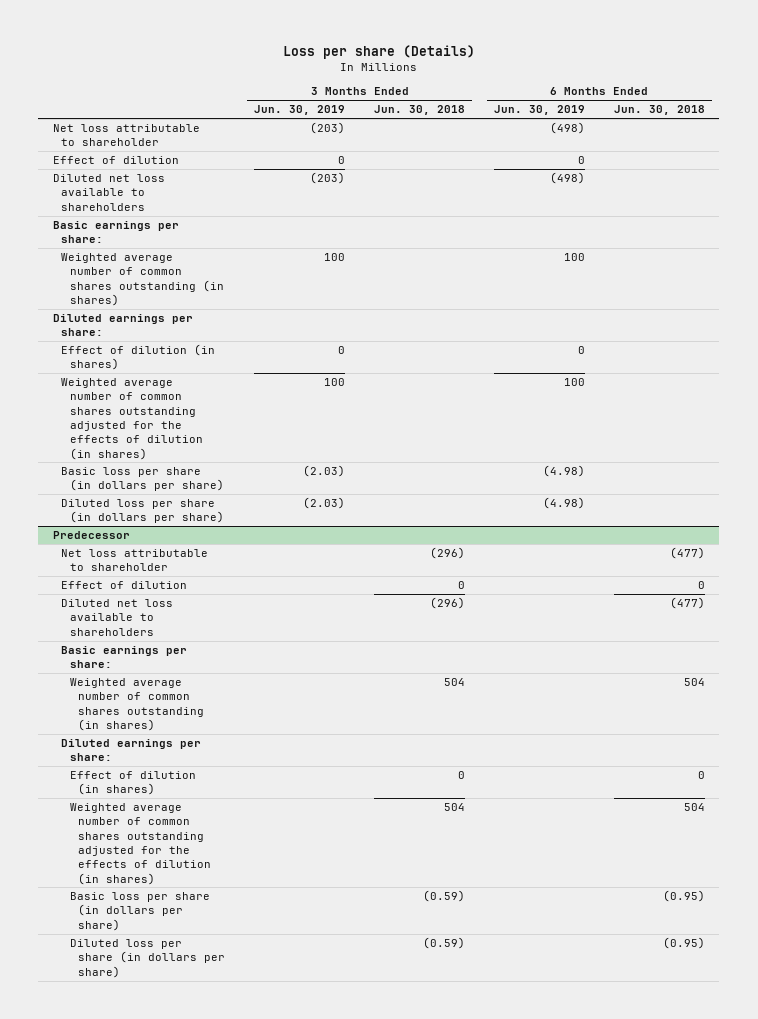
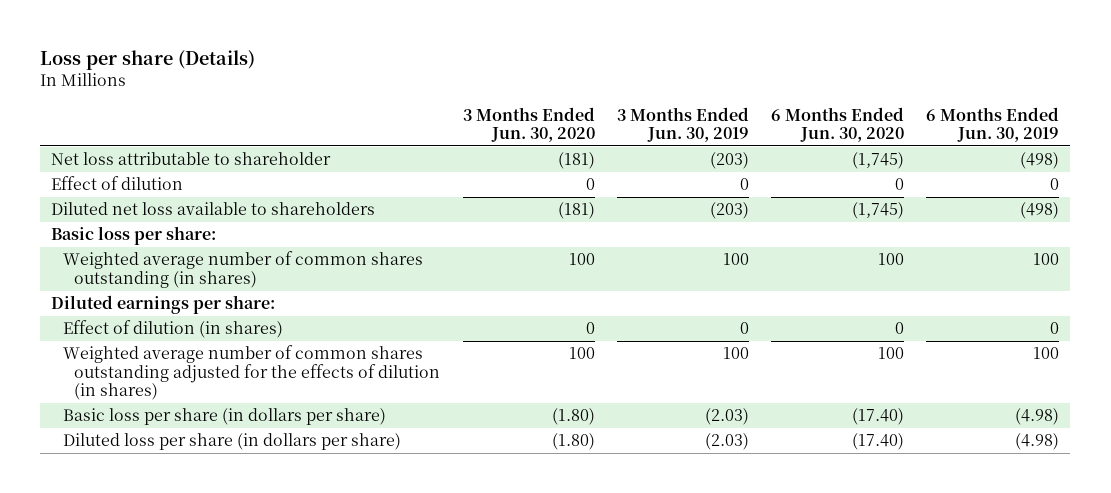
- | 3 Months Ended Jun. 30, 2019 | 3 Months Ended Jun. 30, 2018 | 6 Months Ended Jun. 30, 2019 | 6 Months Ended Jun. 30, 2018
+ | 3 Months Ended Jun. 30, 2020 | 3 Months Ended Jun. 30, 2019 | 6 Months Ended Jun. 30, 2020 | 6 Months Ended Jun. 30, 2019
- Basic earnings per share:
+ Basic loss per share:
- Predecessor
- Net loss attributable to shareholder | | (296) | | (477)
- Effect of dilution | | 0 | | 0
- Diluted net loss available to shareholders | | (296) | | (477)
- Basic earnings per share:
- Weighted average number of common shares outstanding (in shares) | | 504 | | 504
- Diluted earnings per share:
- Effect of dilution (in shares) | | 0 | | 0
- Weighted average number of common shares outstanding adjusted for the effects of dilution (in shares) | | 504 | | 504
- Basic loss per share (in dollars per share) | | (0.59) | | (0.95)
- Diluted loss per share (in dollars per share) | | (0.59) | | (0.95)

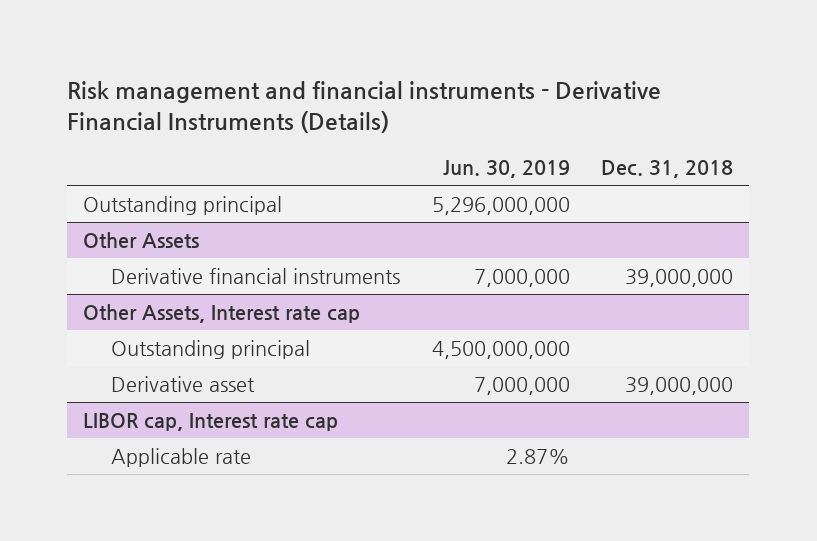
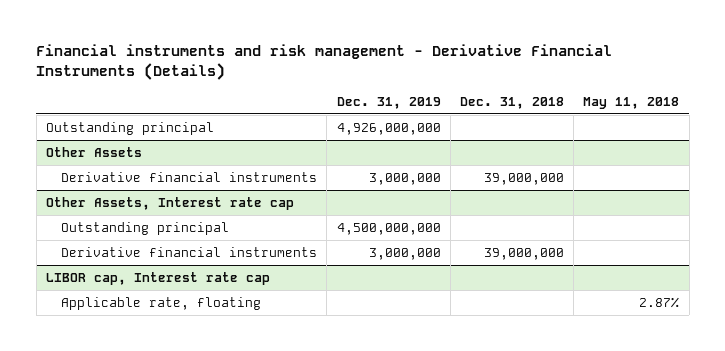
- Risk management and financial instruments - Derivative Financial Instruments (Details)
+ Financial instruments and risk management - Derivative Financial Instruments (Details)
- | Jun. 30, 2019 | Dec. 31, 2018
+ | Dec. 31, 2019 | Dec. 31, 2018 | May 11, 2018
@ Other Assets, Interest rate cap
- Derivative asset | 7,000,000 | 39,000,000
+ Derivative financial instruments | 3,000,000 | 39,000,000 |
@ LIBOR cap, Interest rate cap
- Applicable rate | 2.87% |
+ Applicable rate, floating | | | 2.87%

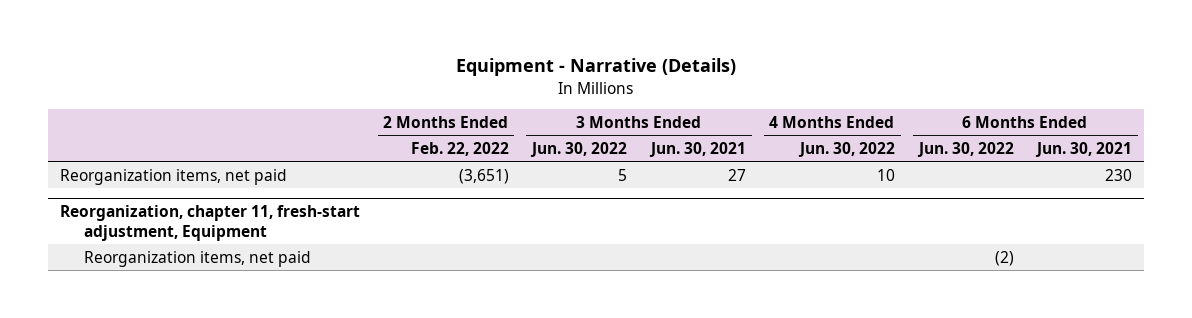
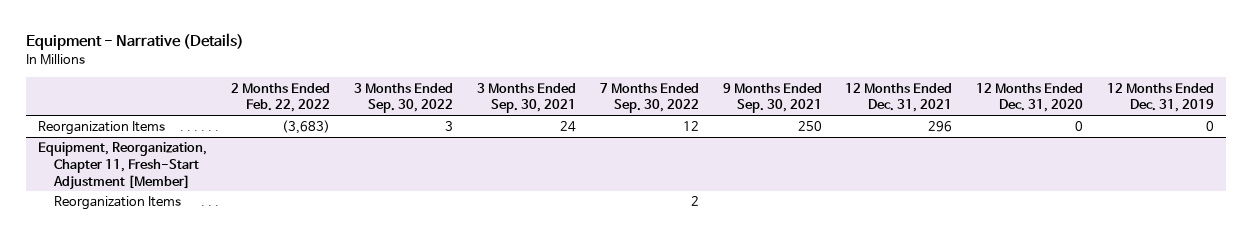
- | 2 Months Ended Feb. 22, 2022 | 3 Months Ended Jun. 30, 2022 | 3 Months Ended Jun. 30, 2021 | 4 Months Ended Jun. 30, 2022 | 6 Months Ended Jun. 30, 2022 | 6 Months Ended Jun. 30, 2021
+ | 2 Months Ended Feb. 22, 2022 | 3 Months Ended Sep. 30, 2022 | 3 Months Ended Sep. 30, 2021 | 7 Months Ended Sep. 30, 2022 | 9 Months Ended Sep. 30, 2021 | 12 Months Ended Dec. 31, 2021 | 12 Months Ended Dec. 31, 2020 | 12 Months Ended Dec. 31, 2019
- Reorganization items, net paid | (3,651) | 5 | 27 | 10 | | 230
- Reorganization, chapter 11, fresh-start adjustment, Equipment
- Reorganization items, net paid | | | | | (2) |
+ Reorganization Items | (3,683) | 3 | 24 | 12 | 250 | 296 | 0 | 0
+ Equipment, Reorganization, Chapter 11, Fresh-Start Adjustment [Member]
+ Reorganization Items | | | | 2 | | | |

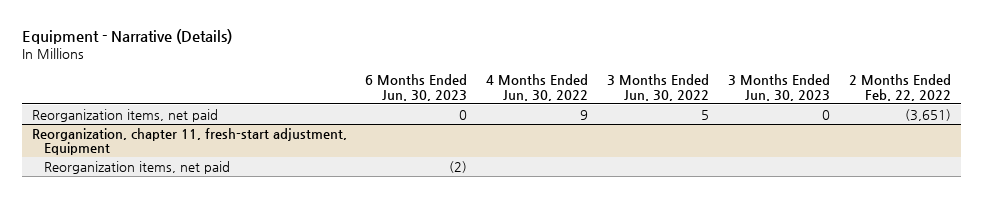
- | 2 Months Ended Feb. 22, 2022 | 3 Months Ended Sep. 30, 2022 | 3 Months Ended Sep. 30, 2021 | 7 Months Ended Sep. 30, 2022 | 9 Months Ended Sep. 30, 2021 | 12 Months Ended Dec. 31, 2021 | 12 Months Ended Dec. 31, 2020 | 12 Months Ended Dec. 31, 2019
+ | 6 Months Ended Jun. 30, 2023 | 4 Months Ended Jun. 30, 2022 | 3 Months Ended Jun. 30, 2022 | 3 Months Ended Jun. 30, 2023 | 2 Months Ended Feb. 22, 2022
- Reorganization Items | (3,683) | 3 | 24 | 12 | 250 | 296 | 0 | 0
- Equipment, Reorganization, Chapter 11, Fresh-Start Adjustment [Member]
- Reorganization Items | | | | 2 | | | |
+ Reorganization items, net paid | 0 | 9 | 5 | 0 | (3,651)
+ Reorganization, chapter 11, fresh-start adjustment, Equipment
+ Reorganization items, net paid | (2) | | | |

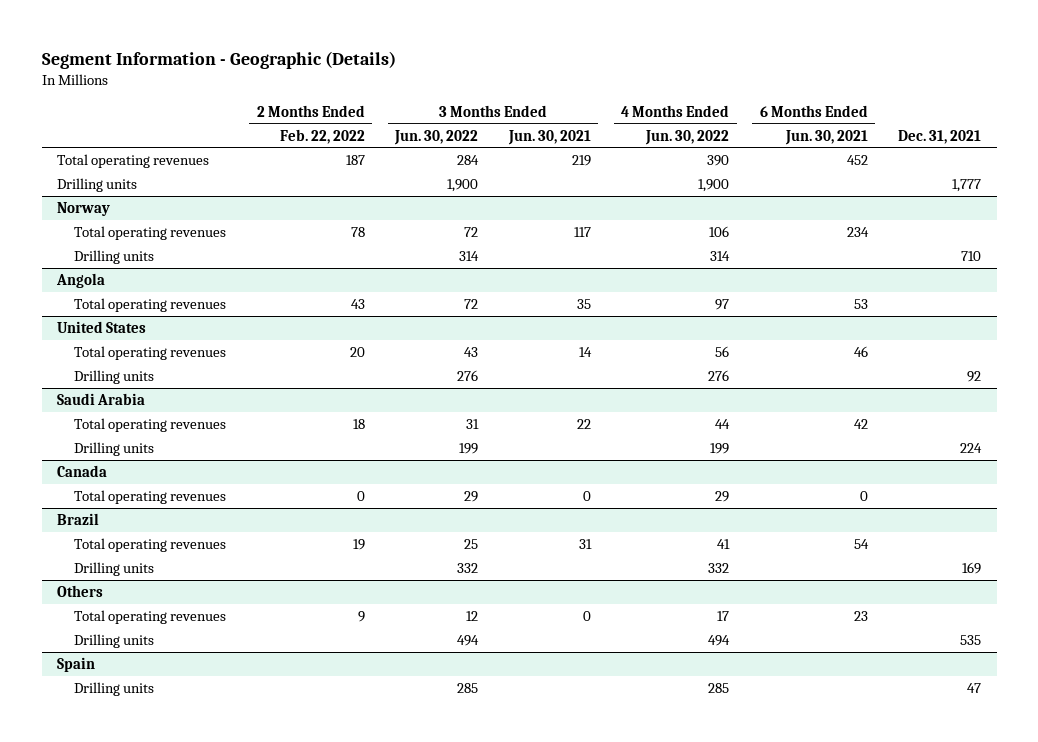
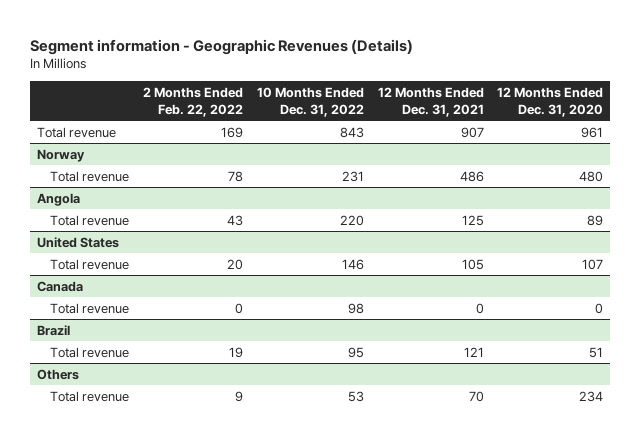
- Segment Information - Geographic (Details)
+ Segment information - Geographic Revenues (Details)
- | 2 Months Ended Feb. 22, 2022 | 3 Months Ended Jun. 30, 2022 | 3 Months Ended Jun. 30, 2021 | 4 Months Ended Jun. 30, 2022 | 6 Months Ended Jun. 30, 2021 | Dec. 31, 2021
+ | 2 Months Ended Feb. 22, 2022 | 10 Months Ended Dec. 31, 2022 | 12 Months Ended Dec. 31, 2021 | 12 Months Ended Dec. 31, 2020
- Total operating revenues | 187 | 284 | 219 | 390 | 452 |
- Drilling units | | 1,900 | | 1,900 | | 1,777
+ Total revenue | 169 | 843 | 907 | 961
@ Norway
- Total operating revenues | 78 | 72 | 117 | 106 | 234 |
- Drilling units | | 314 | | 314 | | 710
+ Total revenue | 78 | 231 | 486 | 480
@ Angola
- Total operating revenues | 43 | 72 | 35 | 97 | 53 |
+ Total revenue | 43 | 220 | 125 | 89
@ United States
- Total operating revenues | 20 | 43 | 14 | 56 | 46 |
- Drilling units | | 276 | | 276 | | 92
- Saudi Arabia
- Total operating revenues | 18 | 31 | 22 | 44 | 42 |
- Drilling units | | 199 | | 199 | | 224
@ United States
+ Total revenue | 20 | 146 | 105 | 107
@ Canada
- Total operating revenues | 0 | 29 | 0 | 29 | 0 |
+ Total revenue | 0 | 98 | 0 | 0
@ Brazil
- Total operating revenues | 19 | 25 | 31 | 41 | 54 |
- Drilling units | | 332 | | 332 | | 169
+ Total revenue | 19 | 95 | 121 | 51
@ Others
- Total operating revenues | 9 | 12 | 0 | 17 | 23 |
- Drilling units | | 494 | | 494 | | 535
- Spain
- Drilling units | | 285 | | 285 | | 47
@ Others
+ Total revenue | 9 | 53 | 70 | 234

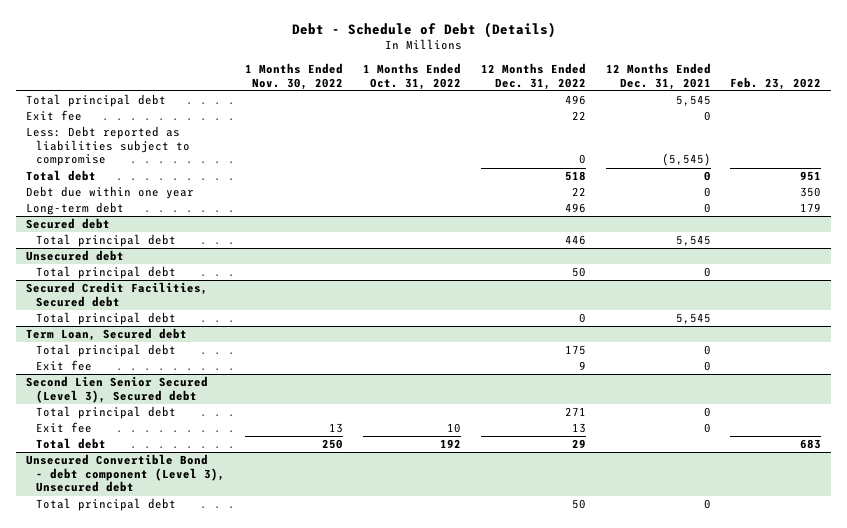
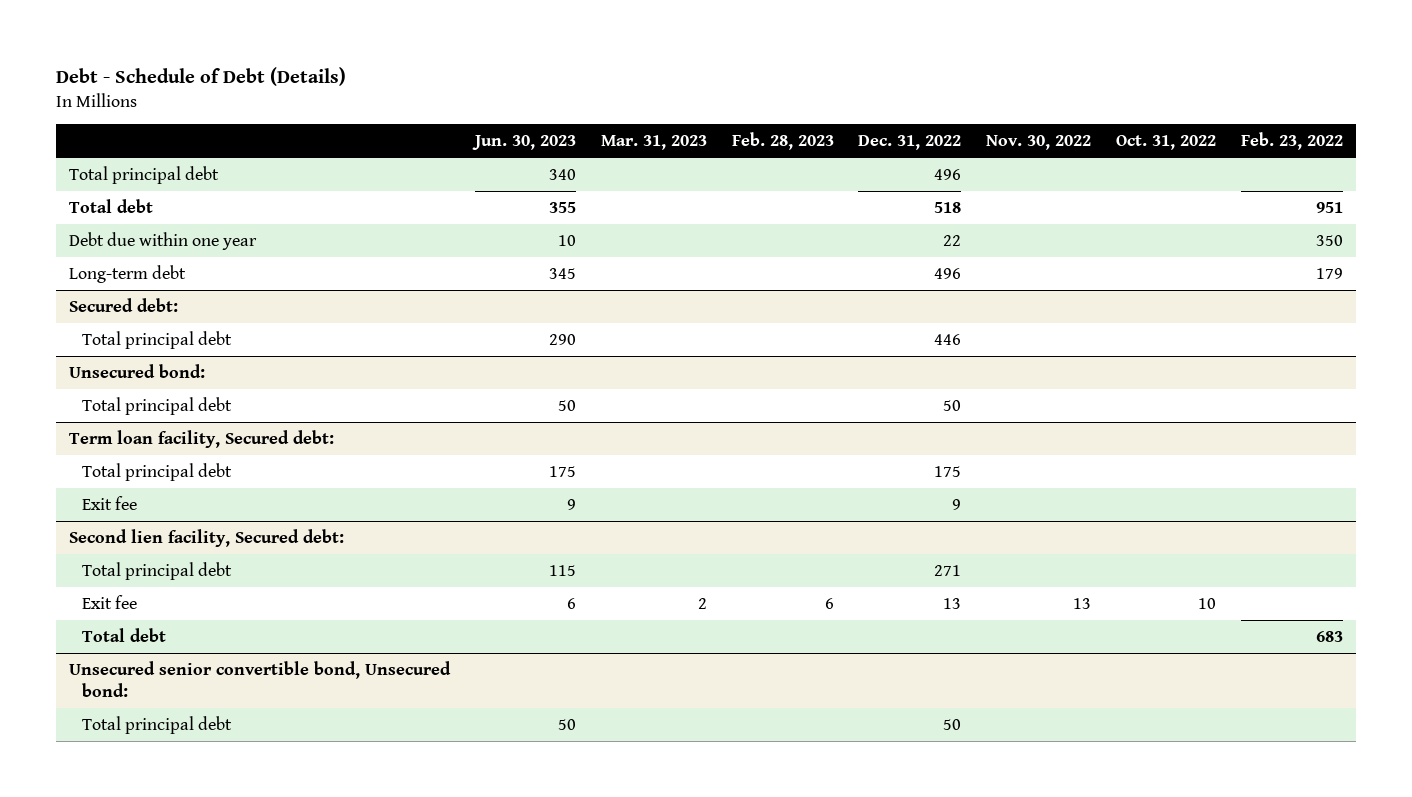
- | 1 Months Ended Nov. 30, 2022 | 1 Months Ended Oct. 31, 2022 | 12 Months Ended Dec. 31, 2022 | 12 Months Ended Dec. 31, 2021 | Feb. 23, 2022
+ | Jun. 30, 2023 | Mar. 31, 2023 | Feb. 28, 2023 | Dec. 31, 2022 | Nov. 30, 2022 | Oct. 31, 2022 | Feb. 23, 2022
- Exit fee | | | 22 | 0 |
- Less: Debt reported as liabilities subject to compromise | | | 0 | (5,545) |
- Secured debt
+ Secured debt:
- Unsecured debt
+ Unsecured bond:
- Secured Credit Facilities, Secured debt
- Total principal debt | | | 0 | 5,545 |
- Term Loan, Secured debt
+ Term loan facility, Secured debt:
- Second Lien Senior Secured (Level 3), Secured debt
+ Second lien facility, Secured debt:
- Unsecured Convertible Bond - debt component (Level 3), Unsecured debt
- Total principal debt | | | 50 | 0 |
+ Unsecured senior convertible bond, Unsecured bond:
+ Total principal debt | 50 | | | 50 | | |

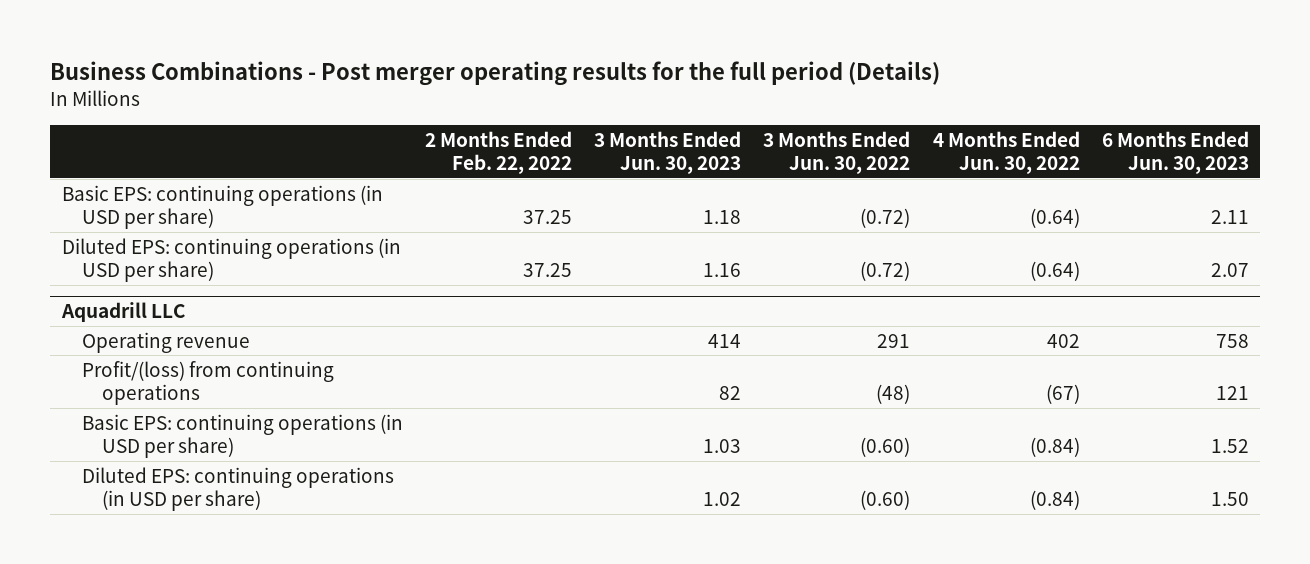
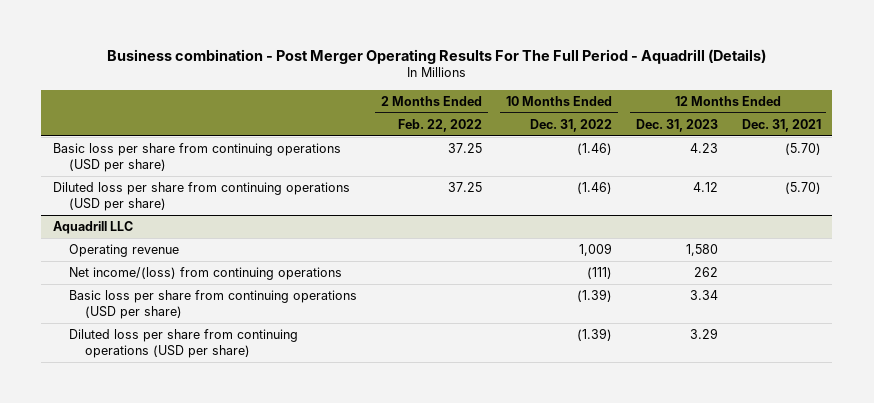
- Business Combinations - Post merger operating results for the full period (Details)
+ Business combination - Post Merger Operating Results For The Full Period - Aquadrill (Details)
- | 2 Months Ended Feb. 22, 2022 | 3 Months Ended Jun. 30, 2023 | 3 Months Ended Jun. 30, 2022 | 4 Months Ended Jun. 30, 2022 | 6 Months Ended Jun. 30, 2023
+ | 2 Months Ended Feb. 22, 2022 | 10 Months Ended Dec. 31, 2022 | 12 Months Ended Dec. 31, 2023 | 12 Months Ended Dec. 31, 2021
- Basic EPS: continuing operations (in USD per share) | 37.25 | 1.18 | (0.72) | (0.64) | 2.11
- Diluted EPS: continuing operations (in USD per share) | 37.25 | 1.16 | (0.72) | (0.64) | 2.07
+ Basic loss per share from continuing operations (USD per share) | 37.25 | (1.46) | 4.23 | (5.70)
+ Diluted loss per share from continuing operations (USD per share) | 37.25 | (1.46) | 4.12 | (5.70)
@ Aquadrill LLC
- Profit/(loss) from continuing operations | | 82 | (48) | (67) | 121
- Basic EPS: continuing operations (in USD per share) | | 1.03 | (0.60) | (0.84) | 1.52
- Diluted EPS: continuing operations (in USD per share) | | 1.02 | (0.60) | (0.84) | 1.50
+ Net income/(loss) from continuing operations | | (111) | 262 |
+ Basic loss per share from continuing operations (USD per share) | | (1.39) | 3.34 |
+ Diluted loss per share from continuing operations (USD per share) | | (1.39) | 3.29 |

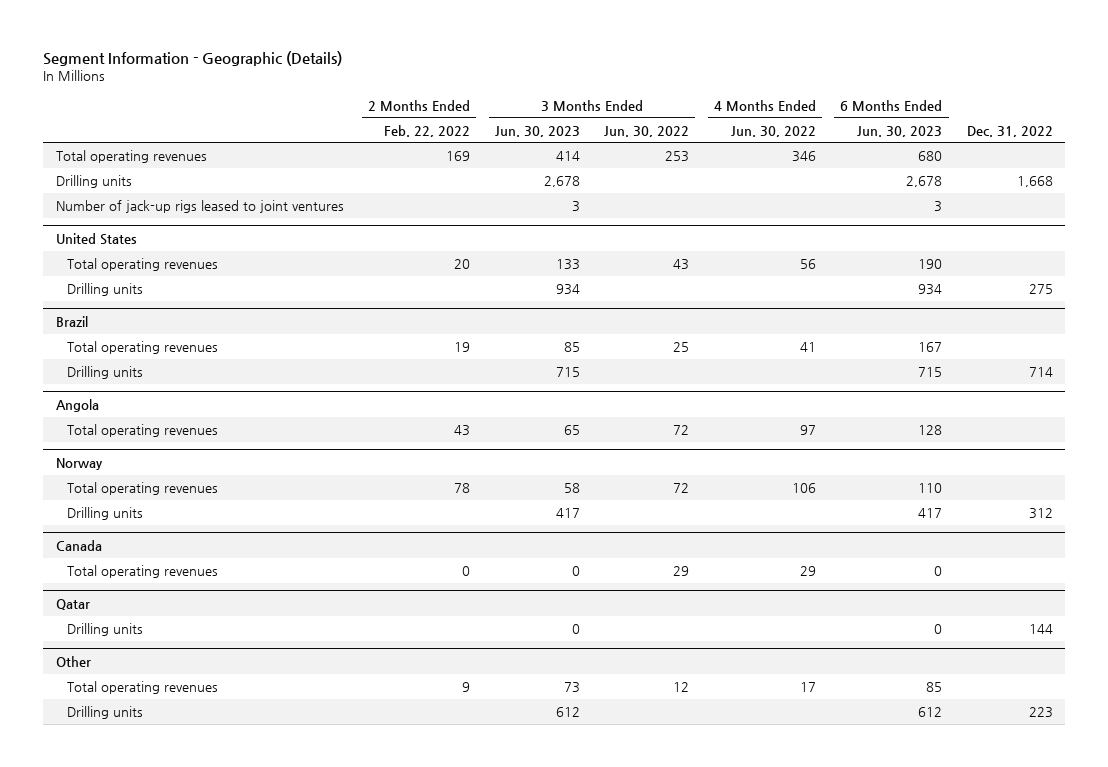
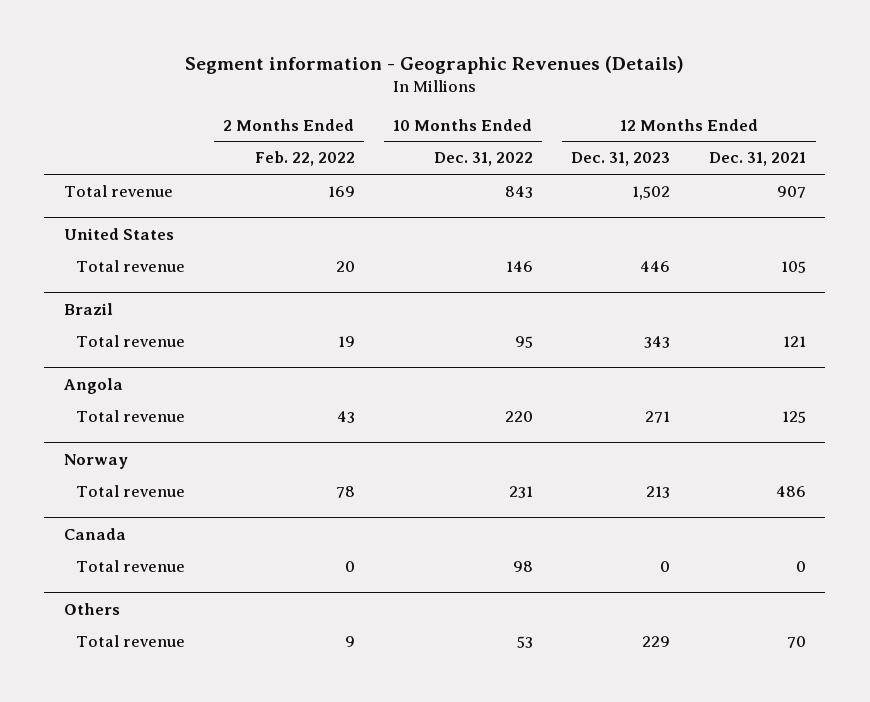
- Segment Information - Geographic (Details)
+ Segment information - Geographic Revenues (Details)
- | 2 Months Ended Feb. 22, 2022 | 3 Months Ended Jun. 30, 2023 | 3 Months Ended Jun. 30, 2022 | 4 Months Ended Jun. 30, 2022 | 6 Months Ended Jun. 30, 2023 | Dec. 31, 2022
+ | 2 Months Ended Feb. 22, 2022 | 10 Months Ended Dec. 31, 2022 | 12 Months Ended Dec. 31, 2023 | 12 Months Ended Dec. 31, 2021
- Total operating revenues | 169 | 414 | 253 | 346 | 680 |
- Drilling units | | 2,678 | | | 2,678 | 1,668
- Number of jack-up rigs leased to joint ventures | | 3 | | | 3 |
+ Total revenue | 169 | 843 | 1,502 | 907
@ United States
- Total operating revenues | 20 | 133 | 43 | 56 | 190 |
- Drilling units | | 934 | | | 934 | 275
+ Total revenue | 20 | 146 | 446 | 105
@ Brazil
- Total operating revenues | 19 | 85 | 25 | 41 | 167 |
- Drilling units | | 715 | | | 715 | 714
+ Total revenue | 19 | 95 | 343 | 121
@ Angola
- Total operating revenues | 43 | 65 | 72 | 97 | 128 |
+ Total revenue | 43 | 220 | 271 | 125
@ Norway
- Total operating revenues | 78 | 58 | 72 | 106 | 110 |
- Drilling units | | 417 | | | 417 | 312
+ Total revenue | 78 | 231 | 213 | 486
@ Canada
- Total operating revenues | 0 | 0 | 29 | 29 | 0 |
- Qatar
- Drilling units | | 0 | | | 0 | 144
- Other
- Total operating revenues | 9 | 73 | 12 | 17 | 85 |
- Drilling units | | 612 | | | 612 | 223
@ Canada
+ Total revenue | 0 | 98 | 0 | 0
+ Others
+ Total revenue | 9 | 53 | 229 | 70

